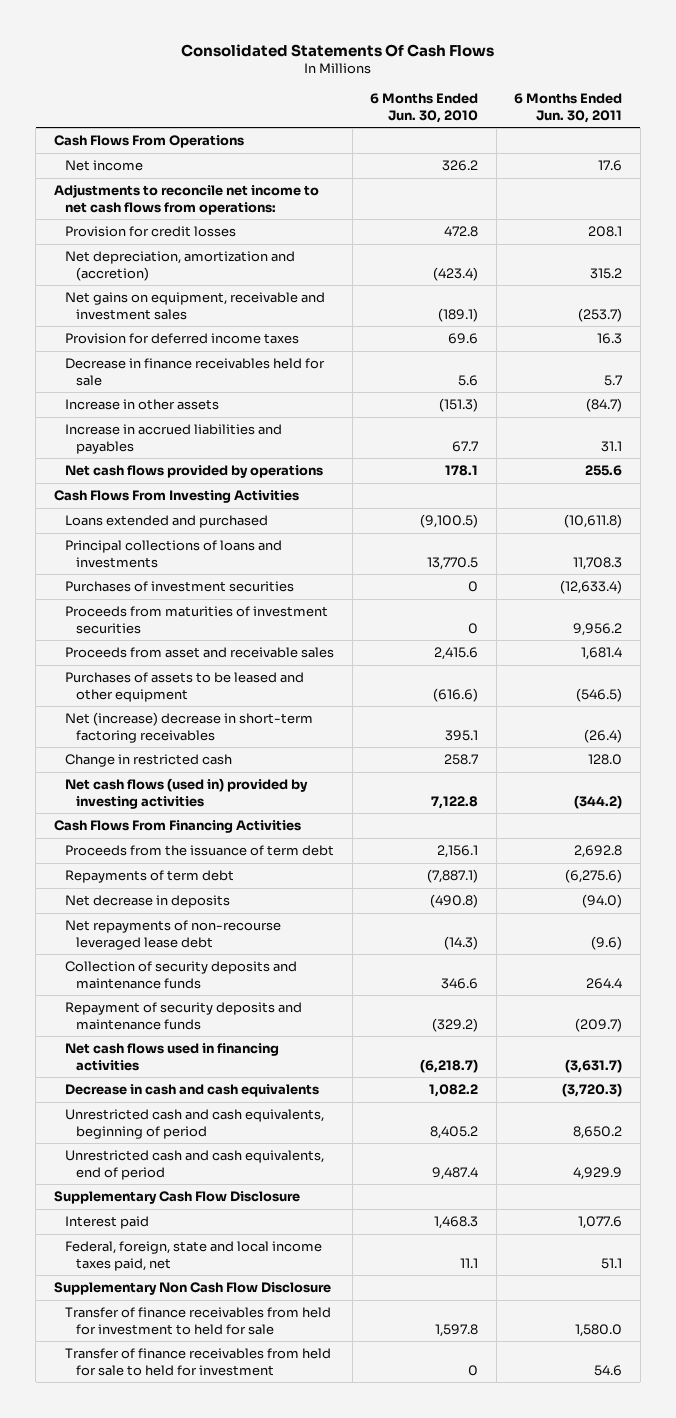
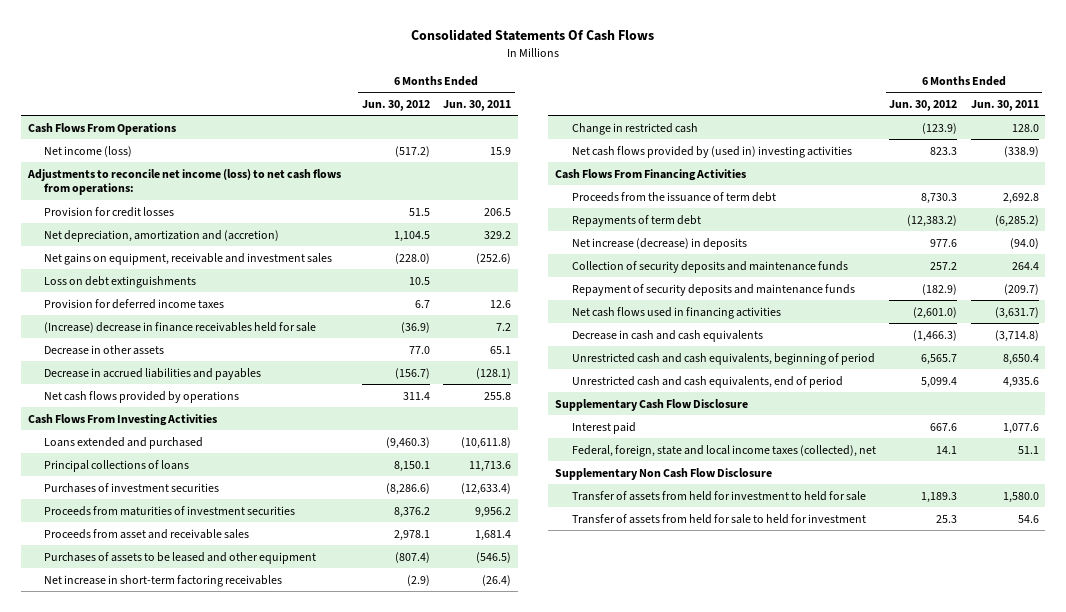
- | 6 Months Ended Jun. 30, 2010 | 6 Months Ended Jun. 30, 2011
+ | 6 Months Ended Jun. 30, 2012 | 6 Months Ended Jun. 30, 2011
- Net income | 326.2 | 17.6
- Adjustments to reconcile net income to net cash flows from operations:
- Provision for credit losses | 472.8 | 208.1
- Net depreciation, amortization and (accretion) | (423.4) | 315.2
- Net gains on equipment, receivable and investment sales | (189.1) | (253.7)
- Provision for deferred income taxes | 69.6 | 16.3
- Decrease in finance receivables held for sale | 5.6 | 5.7
- Increase in other assets | (151.3) | (84.7)
- Increase in accrued liabilities and payables | 67.7 | 31.1
- Net cash flows provided by operations | 178.1 | 255.6
+ Net income (loss) | (517.2) | 15.9
+ Adjustments to reconcile net income (loss) to net cash flows from operations:
+ Provision for credit losses | 51.5 | 206.5
+ Net depreciation, amortization and (accretion) | 1,104.5 | 329.2
+ Net gains on equipment, receivable and investment sales | (228.0) | (252.6)
+ Loss on debt extinguishments | 10.5 |
+ Provision for deferred income taxes | 6.7 | 12.6
+ (Increase) decrease in finance receivables held for sale | (36.9) | 7.2
+ Decrease in other assets | 77.0 | 65.1
+ Decrease in accrued liabilities and payables | (156.7) | (128.1)
+ Net cash flows provided by operations | 311.4 | 255.8
- Principal collections of loans and investments | 13,770.5 | 11,708.3
+ Principal collections of loans | 8,150.1 | 11,713.6
- Net (increase) decrease in short-term factoring receivables | 395.1 | (26.4)
+ Net increase in short-term factoring receivables | (2.9) | (26.4)
- Net cash flows (used in) provided by investing activities | 7,122.8 | (344.2)
+ Net cash flows provided by (used in) investing activities | 823.3 | (338.9)
- Repayments of term debt | (7,887.1) | (6,275.6)
- Net decrease in deposits | (490.8) | (94.0)
- Net repayments of non-recourse leveraged lease debt | (14.3) | (9.6)
+ Repayments of term debt | (12,383.2) | (6,285.2)
+ Net increase (decrease) in deposits | 977.6 | (94.0)
- Decrease in cash and cash equivalents | 1,082.2 | (3,720.3)
- Unrestricted cash and cash equivalents, beginning of period | 8,405.2 | 8,650.2
- Unrestricted cash and cash equivalents, end of period | 9,487.4 | 4,929.9
+ Decrease in cash and cash equivalents | (1,466.3) | (3,714.8)
+ Unrestricted cash and cash equivalents, beginning of period | 6,565.7 | 8,650.4
+ Unrestricted cash and cash equivalents, end of period | 5,099.4 | 4,935.6
- Federal, foreign, state and local income taxes paid, net | 11.1 | 51.1
+ Federal, foreign, state and local income taxes (collected), net | 14.1 | 51.1
- Transfer of finance receivables from held for investment to held for sale | 1,597.8 | 1,580.0
- Transfer of finance receivables from held for sale to held for investment | 0 | 54.6
+ Transfer of assets from held for investment to held for sale | 1,189.3 | 1,580.0
+ Transfer of assets from held for sale to held for investment | 25.3 | 54.6

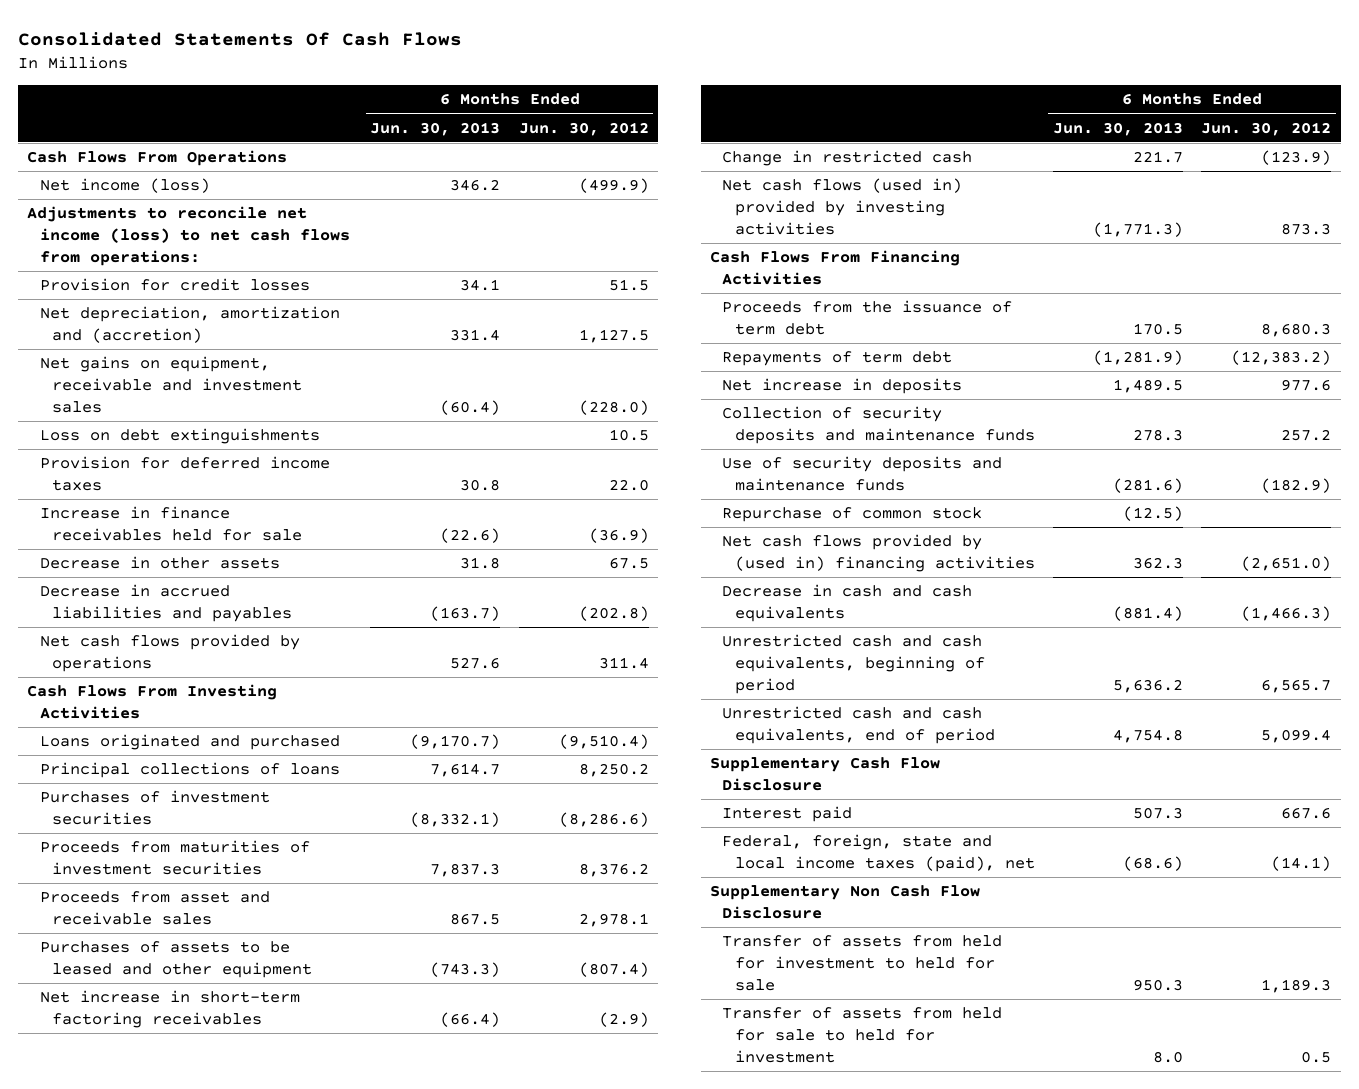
- | 6 Months Ended Jun. 30, 2012 | 6 Months Ended Jun. 30, 2011
+ | 6 Months Ended Jun. 30, 2013 | 6 Months Ended Jun. 30, 2012
- Net income (loss) | (517.2) | 15.9
+ Net income (loss) | 346.2 | (499.9)
- Net depreciation, amortization and (accretion) | 1,104.5 | 329.2
+ Net depreciation, amortization and (accretion) | 331.4 | 1,127.5
- Provision for deferred income taxes | 6.7 | 12.6
- (Increase) decrease in finance receivables held for sale | (36.9) | 7.2
- Decrease in other assets | 77.0 | 65.1
- Decrease in accrued liabilities and payables | (156.7) | (128.1)
+ Provision for deferred income taxes | 30.8 | 22.0
+ Increase in finance receivables held for sale | (22.6) | (36.9)
+ Decrease in other assets | 31.8 | 67.5
+ Decrease in accrued liabilities and payables | (163.7) | (202.8)
- Loans extended and purchased | (9,460.3) | (10,611.8)
- Principal collections of loans | 8,150.1 | 11,713.6
+ Loans originated and purchased | (9,170.7) | (9,510.4)
+ Principal collections of loans | 7,614.7 | 8,250.2
- Net cash flows provided by (used in) investing activities | 823.3 | (338.9)
+ Net cash flows (used in) provided by investing activities | (1,771.3) | 873.3
- Proceeds from the issuance of term debt | 8,730.3 | 2,692.8
+ Proceeds from the issuance of term debt | 170.5 | 8,680.3
- Net increase (decrease) in deposits | 977.6 | (94.0)
+ Net increase in deposits | 1,489.5 | 977.6
- Repayment of security deposits and maintenance funds | (182.9) | (209.7)
- Net cash flows used in financing activities | (2,601.0) | (3,631.7)
+ Use of security deposits and maintenance funds | (281.6) | (182.9)
+ Repurchase of common stock | (12.5) |
+ Net cash flows provided by (used in) financing activities | 362.3 | (2,651.0)
- Federal, foreign, state and local income taxes (collected), net | 14.1 | 51.1
+ Federal, foreign, state and local income taxes (paid), net | (68.6) | (14.1)
- Transfer of assets from held for sale to held for investment | 25.3 | 54.6
+ Transfer of assets from held for sale to held for investment | 8.0 | 0.5

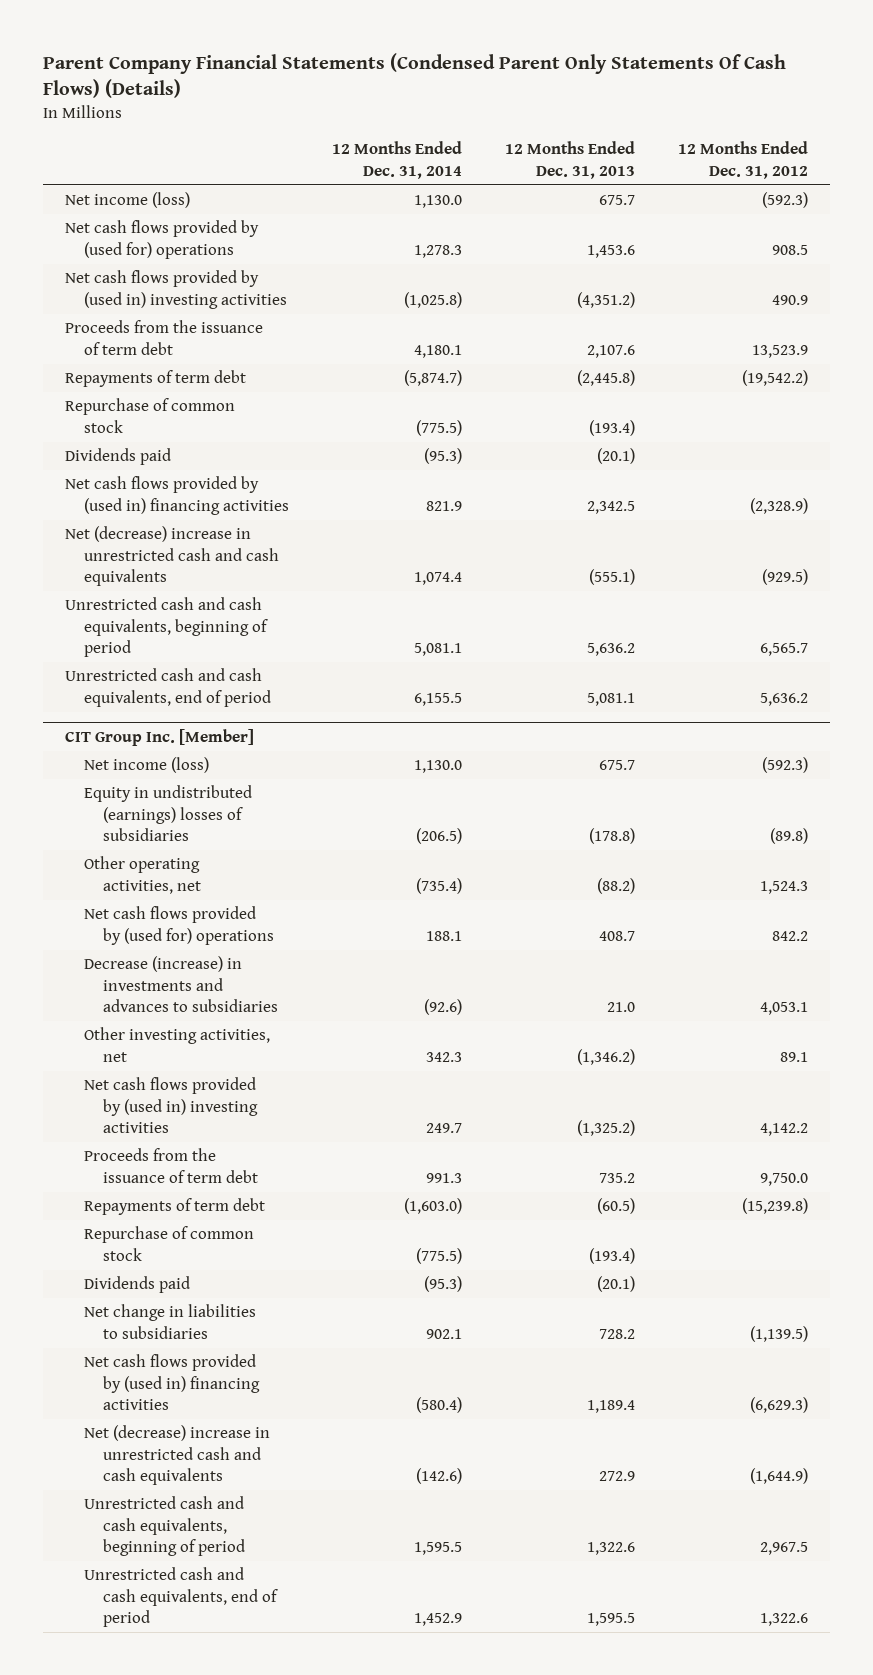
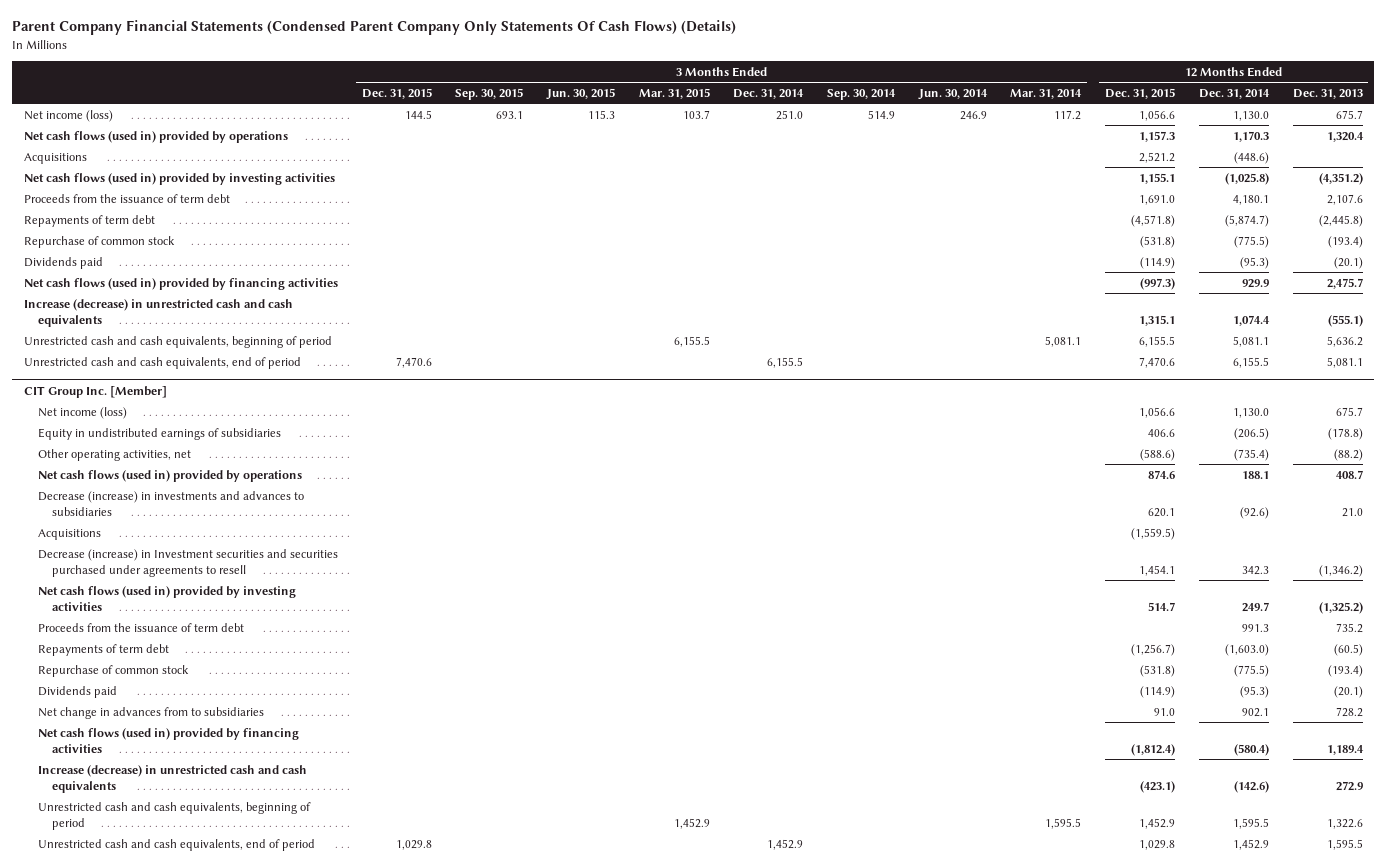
- Parent Company Financial Statements (Condensed Parent Only Statements Of Cash Flows) (Details)
+ Parent Company Financial Statements (Condensed Parent Company Only Statements Of Cash Flows) (Details)
- | 12 Months Ended Dec. 31, 2014 | 12 Months Ended Dec. 31, 2013 | 12 Months Ended Dec. 31, 2012
+ | 3 Months Ended Dec. 31, 2015 | 3 Months Ended Sep. 30, 2015 | 3 Months Ended Jun. 30, 2015 | 3 Months Ended Mar. 31, 2015 | 3 Months Ended Dec. 31, 2014 | 3 Months Ended Sep. 30, 2014 | 3 Months Ended Jun. 30, 2014 | 3 Months Ended Mar. 31, 2014 | 12 Months Ended Dec. 31, 2015 | 12 Months Ended Dec. 31, 2014 | 12 Months Ended Dec. 31, 2013
- Net cash flows provided by (used for) operations | 1,278.3 | 1,453.6 | 908.5
- Net cash flows provided by (used in) investing activities | (1,025.8) | (4,351.2) | 490.9
+ Net cash flows (used in) provided by operations | | | | | | | | | 1,157.3 | 1,170.3 | 1,320.4
+ Acquisitions | | | | | | | | | 2,521.2 | (448.6) |
+ Net cash flows (used in) provided by investing activities | | | | | | | | | 1,155.1 | (1,025.8) | (4,351.2)
- Net cash flows provided by (used in) financing activities | 821.9 | 2,342.5 | (2,328.9)
- Net (decrease) increase in unrestricted cash and cash equivalents | 1,074.4 | (555.1) | (929.5)
+ Net cash flows (used in) provided by financing activities | | | | | | | | | (997.3) | 929.9 | 2,475.7
+ Increase (decrease) in unrestricted cash and cash equivalents | | | | | | | | | 1,315.1 | 1,074.4 | (555.1)
@ CIT Group Inc. [Member]
- Equity in undistributed (earnings) losses of subsidiaries | (206.5) | (178.8) | (89.8)
+ Equity in undistributed earnings of subsidiaries | | | | | | | | | 406.6 | (206.5) | (178.8)
- Net cash flows provided by (used for) operations | 188.1 | 408.7 | 842.2
+ Net cash flows (used in) provided by operations | | | | | | | | | 874.6 | 188.1 | 408.7
- Other investing activities, net | 342.3 | (1,346.2) | 89.1
- Net cash flows provided by (used in) investing activities | 249.7 | (1,325.2) | 4,142.2
+ Acquisitions | | | | | | | | | (1,559.5) | |
+ Decrease (increase) in Investment securities and securities purchased under agreements to resell | | | | | | | | | 1,454.1 | 342.3 | (1,346.2)
+ Net cash flows (used in) provided by investing activities | | | | | | | | | 514.7 | 249.7 | (1,325.2)
- Net change in liabilities to subsidiaries | 902.1 | 728.2 | (1,139.5)
- Net cash flows provided by (used in) financing activities | (580.4) | 1,189.4 | (6,629.3)
- Net (decrease) increase in unrestricted cash and cash equivalents | (142.6) | 272.9 | (1,644.9)
+ Net change in advances from to subsidiaries | | | | | | | | | 91.0 | 902.1 | 728.2
+ Net cash flows (used in) provided by financing activities | | | | | | | | | (1,812.4) | (580.4) | 1,189.4
+ Increase (decrease) in unrestricted cash and cash equivalents | | | | | | | | | (423.1) | (142.6) | 272.9

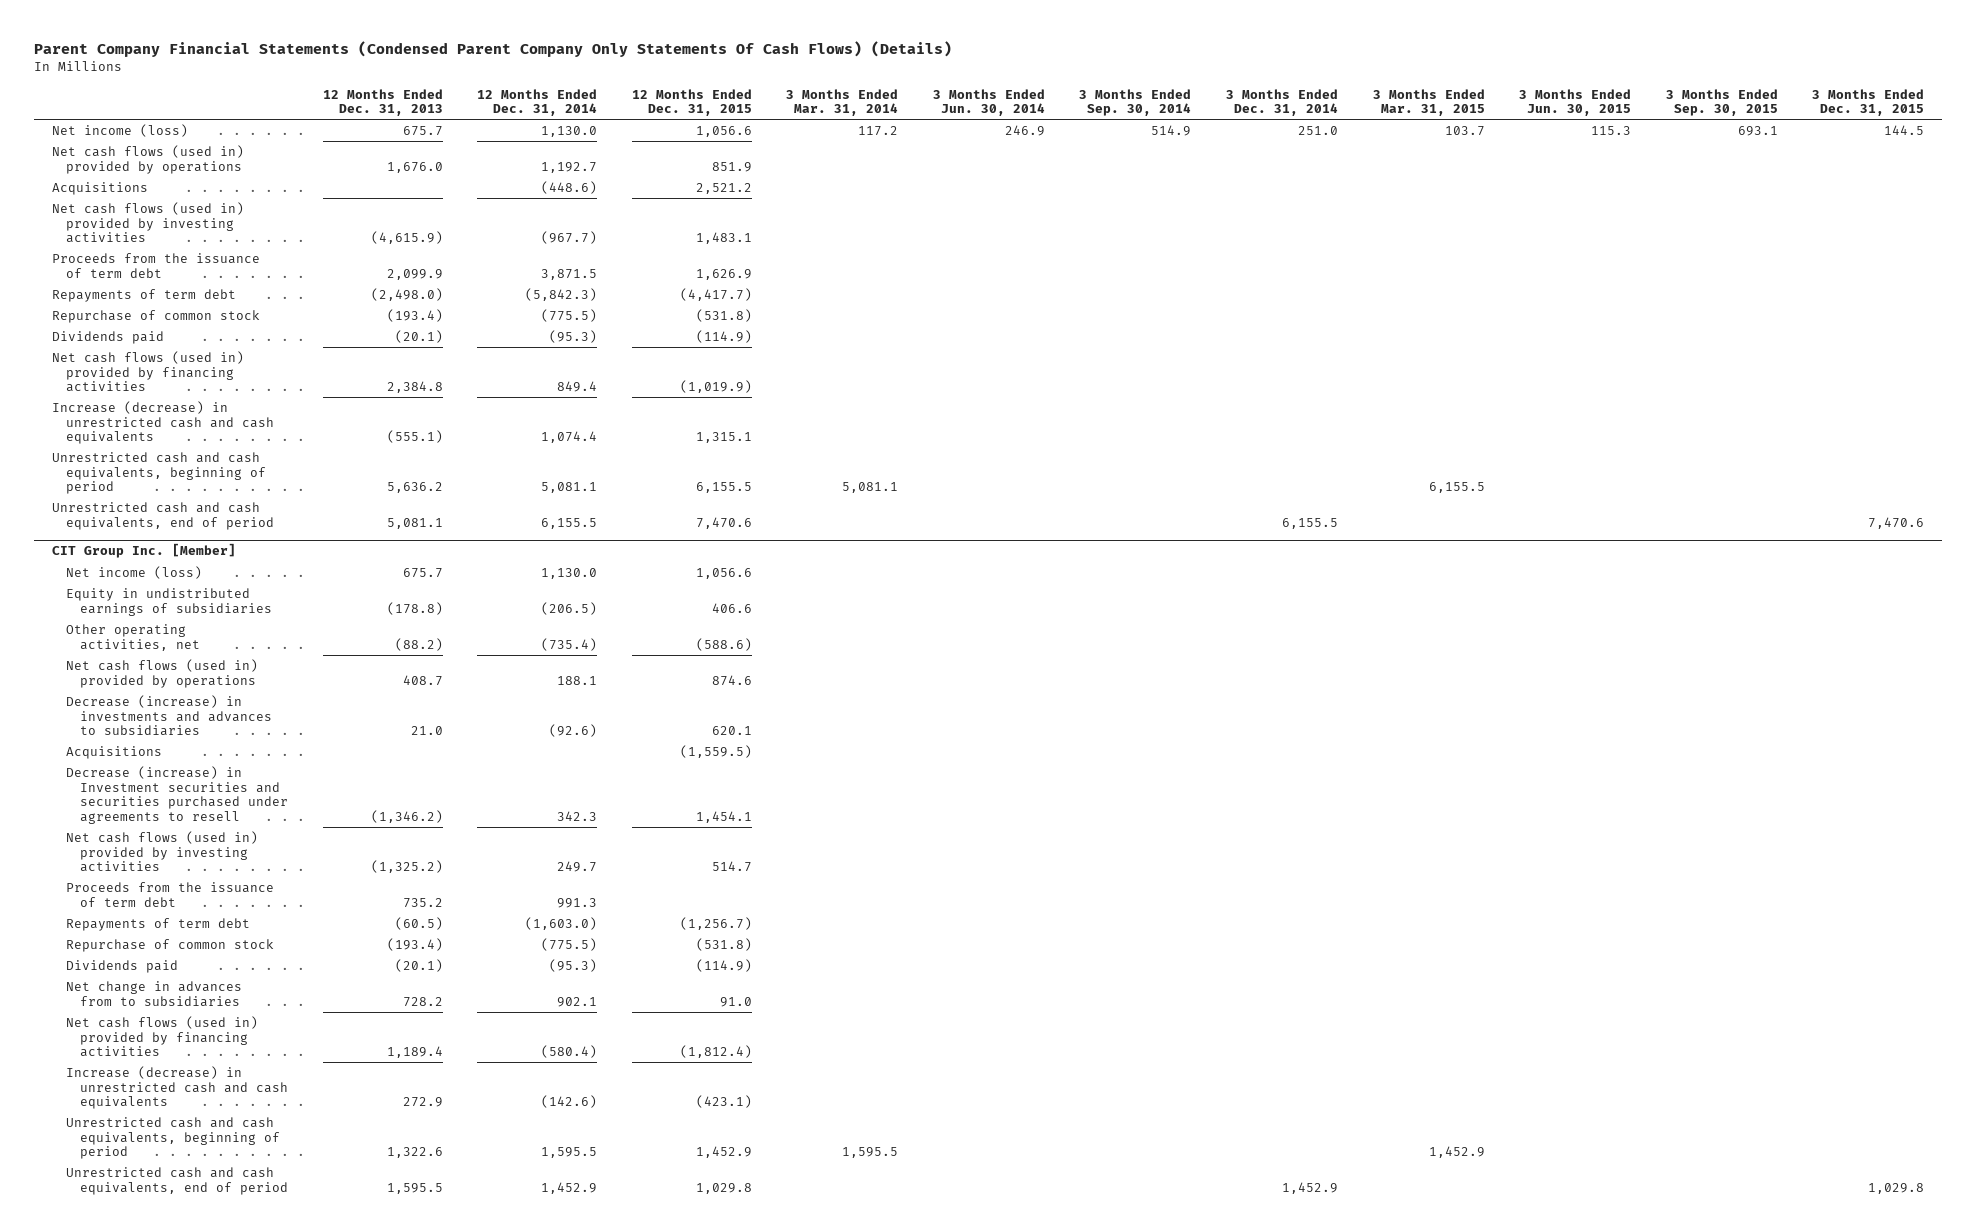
- | 3 Months Ended Dec. 31, 2015 | 3 Months Ended Sep. 30, 2015 | 3 Months Ended Jun. 30, 2015 | 3 Months Ended Mar. 31, 2015 | 3 Months Ended Dec. 31, 2014 | 3 Months Ended Sep. 30, 2014 | 3 Months Ended Jun. 30, 2014 | 3 Months Ended Mar. 31, 2014 | 12 Months Ended Dec. 31, 2015 | 12 Months Ended Dec. 31, 2014 | 12 Months Ended Dec. 31, 2013
+ | 12 Months Ended Dec. 31, 2013 | 12 Months Ended Dec. 31, 2014 | 12 Months Ended Dec. 31, 2015 | 3 Months Ended Mar. 31, 2014 | 3 Months Ended Jun. 30, 2014 | 3 Months Ended Sep. 30, 2014 | 3 Months Ended Dec. 31, 2014 | 3 Months Ended Mar. 31, 2015 | 3 Months Ended Jun. 30, 2015 | 3 Months Ended Sep. 30, 2015 | 3 Months Ended Dec. 31, 2015
- Net cash flows (used in) provided by operations | | | | | | | | | 1,157.3 | 1,170.3 | 1,320.4
+ Net cash flows (used in) provided by operations | 1,676.0 | 1,192.7 | 851.9 | | | | | | | |
- Net cash flows (used in) provided by investing activities | | | | | | | | | 1,155.1 | (1,025.8) | (4,351.2)
- Proceeds from the issuance of term debt | | | | | | | | | 1,691.0 | 4,180.1 | 2,107.6
- Repayments of term debt | | | | | | | | | (4,571.8) | (5,874.7) | (2,445.8)
+ Net cash flows (used in) provided by investing activities | (4,615.9) | (967.7) | 1,483.1 | | | | | | | |
+ Proceeds from the issuance of term debt | 2,099.9 | 3,871.5 | 1,626.9 | | | | | | | |
+ Repayments of term debt | (2,498.0) | (5,842.3) | (4,417.7) | | | | | | | |
- Net cash flows (used in) provided by financing activities | | | | | | | | | (997.3) | 929.9 | 2,475.7
+ Net cash flows (used in) provided by financing activities | 2,384.8 | 849.4 | (1,019.9) | | | | | | | |

